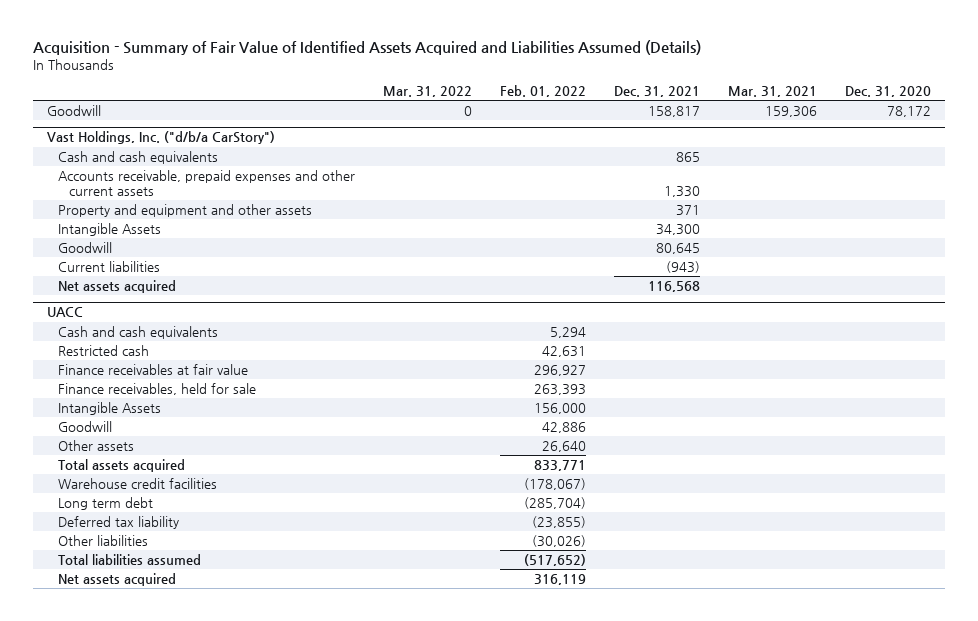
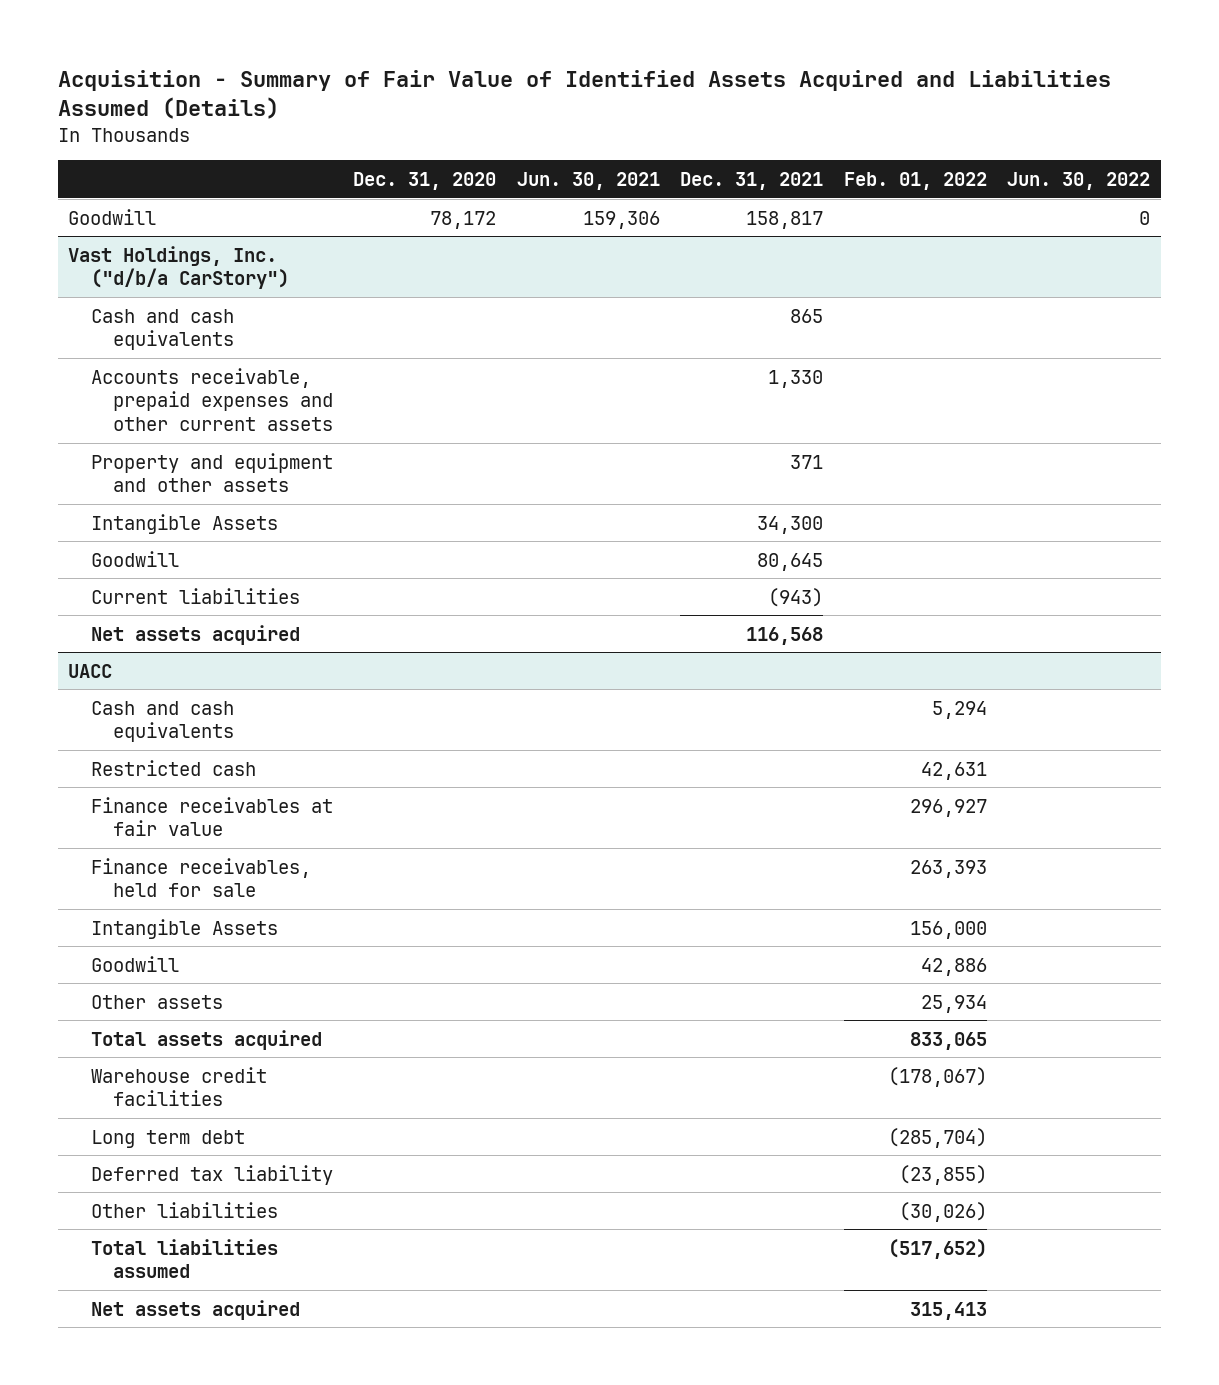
- | Mar. 31, 2022 | Feb. 01, 2022 | Dec. 31, 2021 | Mar. 31, 2021 | Dec. 31, 2020
+ | Dec. 31, 2020 | Jun. 30, 2021 | Dec. 31, 2021 | Feb. 01, 2022 | Jun. 30, 2022
@ UACC
- Other assets | | 26,640 | | |
- Total assets acquired | | 833,771 | | |
+ Other assets | | | | 25,934 |
+ Total assets acquired | | | | 833,065 |
- Net assets acquired | | 316,119 | | |
+ Net assets acquired | | | | 315,413 |

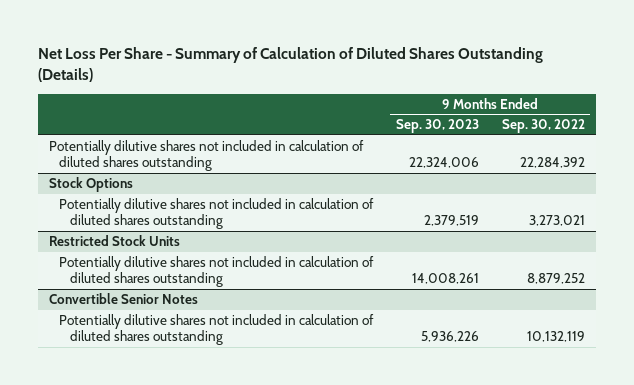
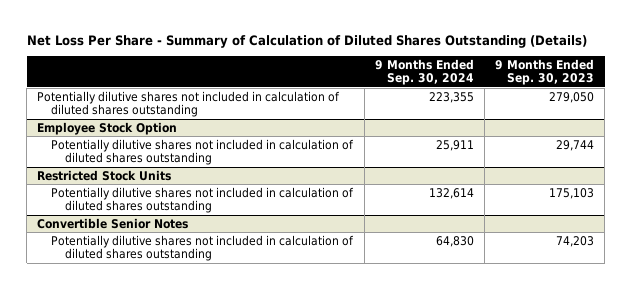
- | 9 Months Ended Sep. 30, 2023 | 9 Months Ended Sep. 30, 2022
+ | 9 Months Ended Sep. 30, 2024 | 9 Months Ended Sep. 30, 2023
- Potentially dilutive shares not included in calculation of diluted shares outstanding | 22,324,006 | 22,284,392
- Stock Options
- Potentially dilutive shares not included in calculation of diluted shares outstanding | 2,379,519 | 3,273,021
+ Potentially dilutive shares not included in calculation of diluted shares outstanding | 223,355 | 279,050
+ Employee Stock Option
+ Potentially dilutive shares not included in calculation of diluted shares outstanding | 25,911 | 29,744
@ Restricted Stock Units
- Potentially dilutive shares not included in calculation of diluted shares outstanding | 14,008,261 | 8,879,252
+ Potentially dilutive shares not included in calculation of diluted shares outstanding | 132,614 | 175,103
@ Convertible Senior Notes
- Potentially dilutive shares not included in calculation of diluted shares outstanding | 5,936,226 | 10,132,119
+ Potentially dilutive shares not included in calculation of diluted shares outstanding | 64,830 | 74,203

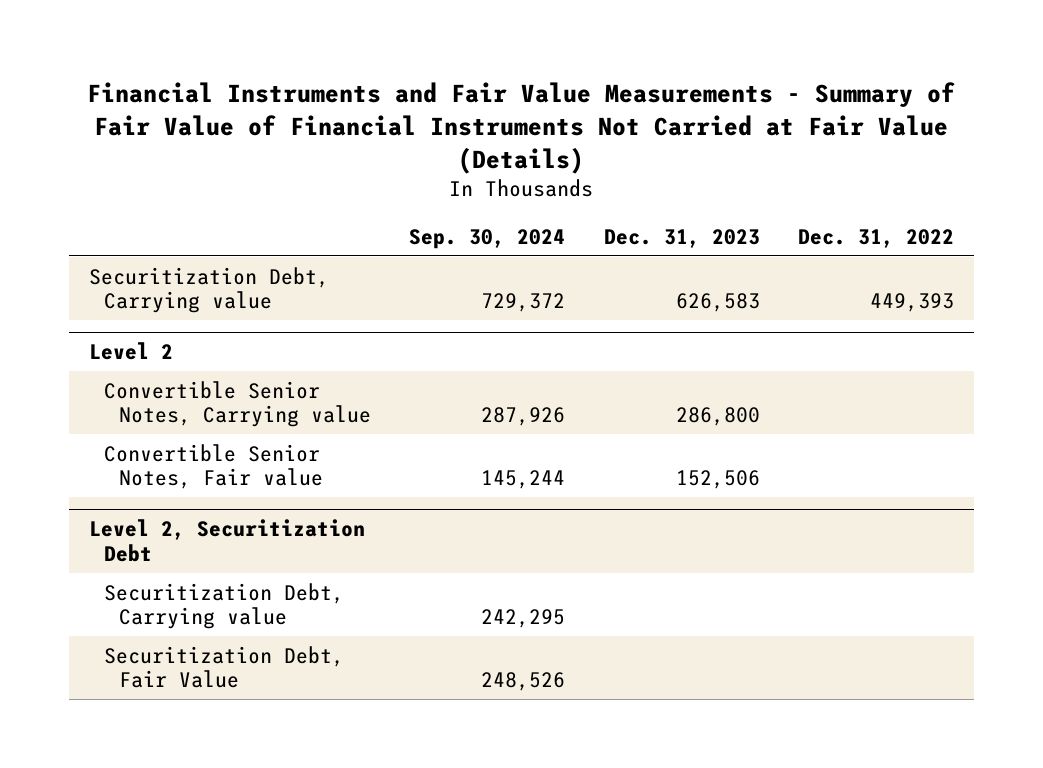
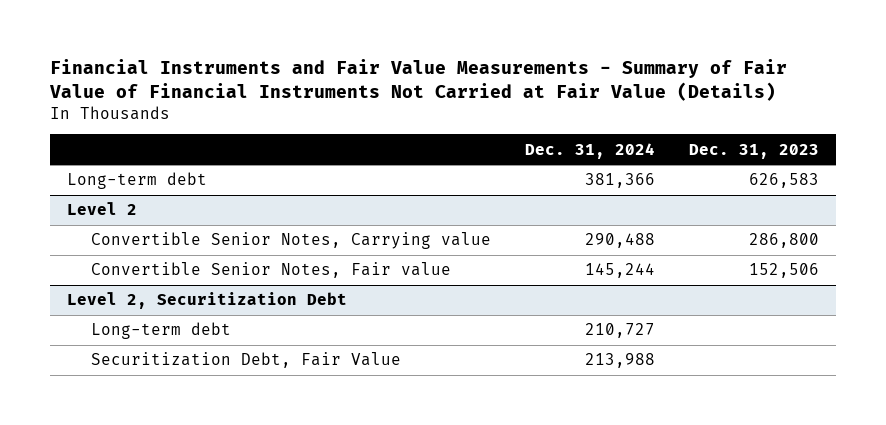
- | Sep. 30, 2024 | Dec. 31, 2023 | Dec. 31, 2022
+ | Dec. 31, 2024 | Dec. 31, 2023
- Securitization Debt, Carrying value | 729,372 | 626,583 | 449,393
+ Long-term debt | 381,366 | 626,583
@ Level 2, Securitization Debt
- Securitization Debt, Carrying value | 242,295 | |
+ Long-term debt | 210,727 |

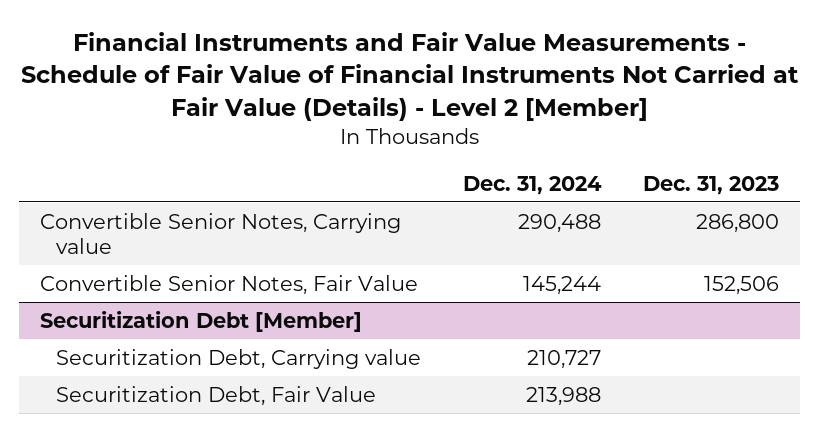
- Financial Instruments and Fair Value Measurements - Summary of Fair Value of Financial Instruments Not Carried at Fair Value (Details)
+ Financial Instruments and Fair Value Measurements - Schedule of Fair Value of Financial Instruments Not Carried at Fair Value (Details) - Level 2 [Member]
- Long-term debt | 381,366 | 626,583
- Level 2
- Convertible Senior Notes, Fair value | 145,244 | 152,506
- Level 2, Securitization Debt
- Long-term debt | 210,727 |
+ Convertible Senior Notes, Fair Value | 145,244 | 152,506
+ Securitization Debt [Member]
+ Securitization Debt, Carrying value | 210,727 |

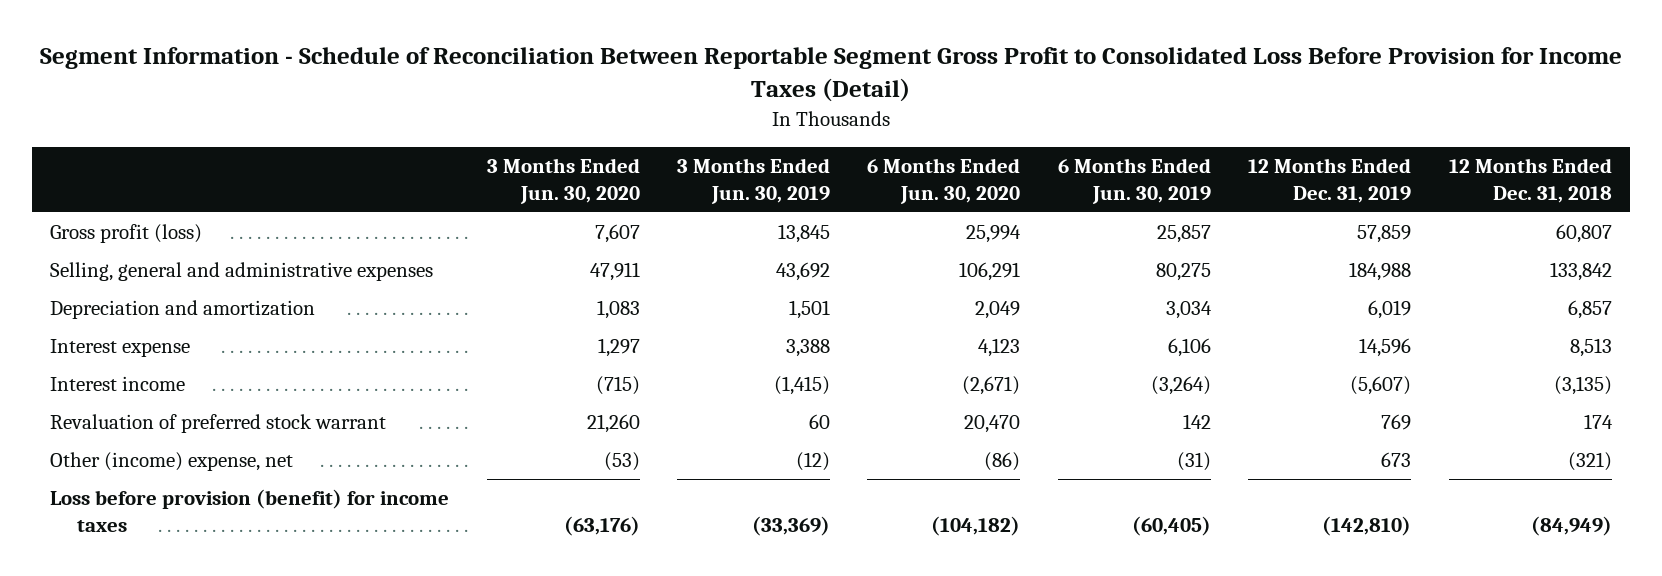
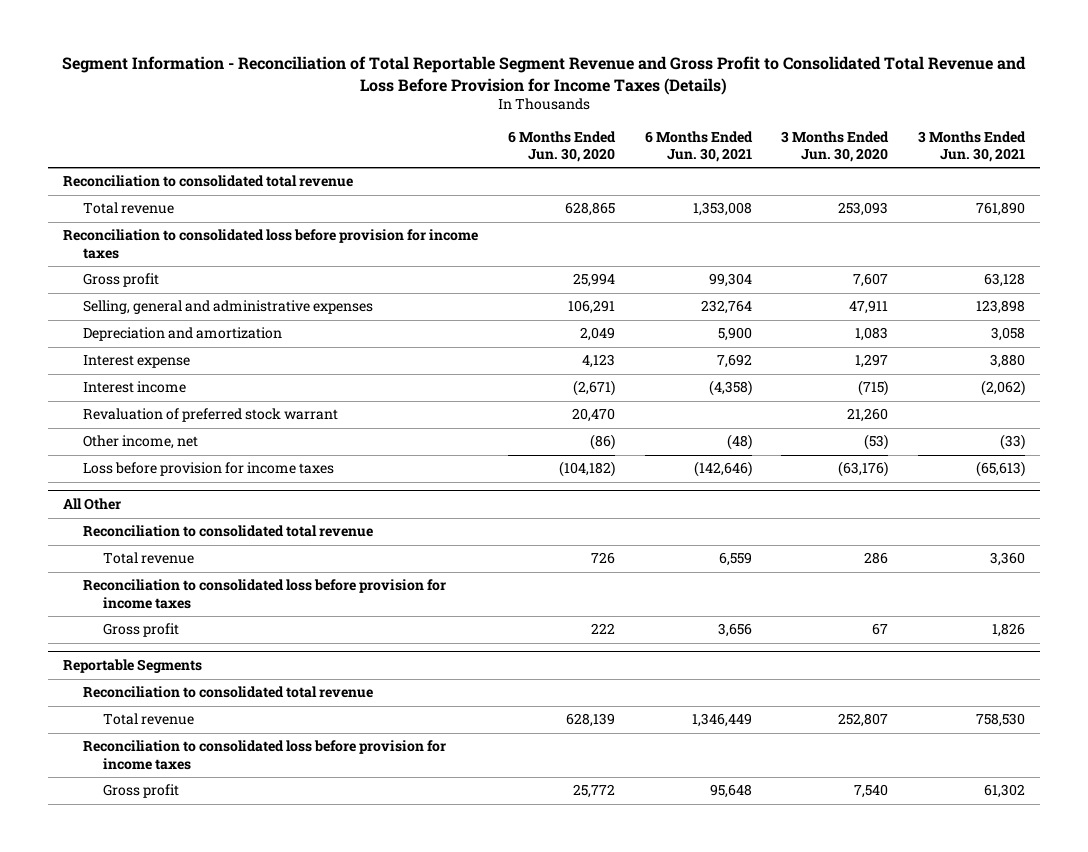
- Segment Information - Schedule of Reconciliation Between Reportable Segment Gross Profit to Consolidated Loss Before Provision for Income Taxes (Detail)
+ Segment Information - Reconciliation of Total Reportable Segment Revenue and Gross Profit to Consolidated Total Revenue and Loss Before Provision for Income Taxes (Details)
- | 3 Months Ended Jun. 30, 2020 | 3 Months Ended Jun. 30, 2019 | 6 Months Ended Jun. 30, 2020 | 6 Months Ended Jun. 30, 2019 | 12 Months Ended Dec. 31, 2019 | 12 Months Ended Dec. 31, 2018
+ | 6 Months Ended Jun. 30, 2020 | 6 Months Ended Jun. 30, 2021 | 3 Months Ended Jun. 30, 2020 | 3 Months Ended Jun. 30, 2021
- Gross profit (loss) | 7,607 | 13,845 | 25,994 | 25,857 | 57,859 | 60,807
+ Reconciliation to consolidated total revenue
+ Total revenue | 628,865 | 1,353,008 | 253,093 | 761,890
+ Reconciliation to consolidated loss before provision for income taxes
+ Gross profit | 25,994 | 99,304 | 7,607 | 63,128
- Other (income) expense, net | (53) | (12) | (86) | (31) | 673 | (321)
- Loss before provision (benefit) for income taxes | (63,176) | (33,369) | (104,182) | (60,405) | (142,810) | (84,949)
+ Other income, net | (86) | (48) | (53) | (33)
+ Loss before provision for income taxes | (104,182) | (142,646) | (63,176) | (65,613)
+ All Other
+ Reconciliation to consolidated total revenue
+ Total revenue | 726 | 6,559 | 286 | 3,360
+ Reconciliation to consolidated loss before provision for income taxes
+ Gross profit | 222 | 3,656 | 67 | 1,826
+ Reportable Segments
+ Reconciliation to consolidated total revenue
+ Total revenue | 628,139 | 1,346,449 | 252,807 | 758,530
+ Reconciliation to consolidated loss before provision for income taxes
+ Gross profit | 25,772 | 95,648 | 7,540 | 61,302

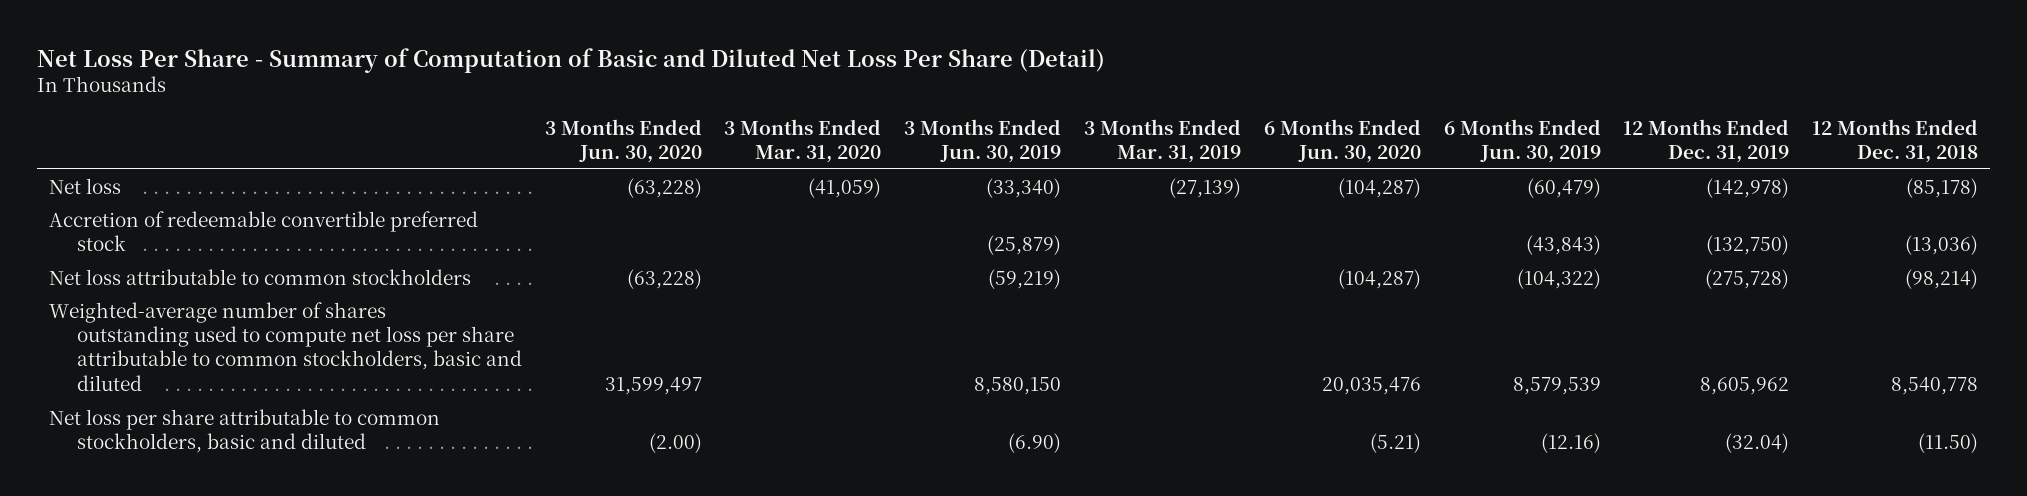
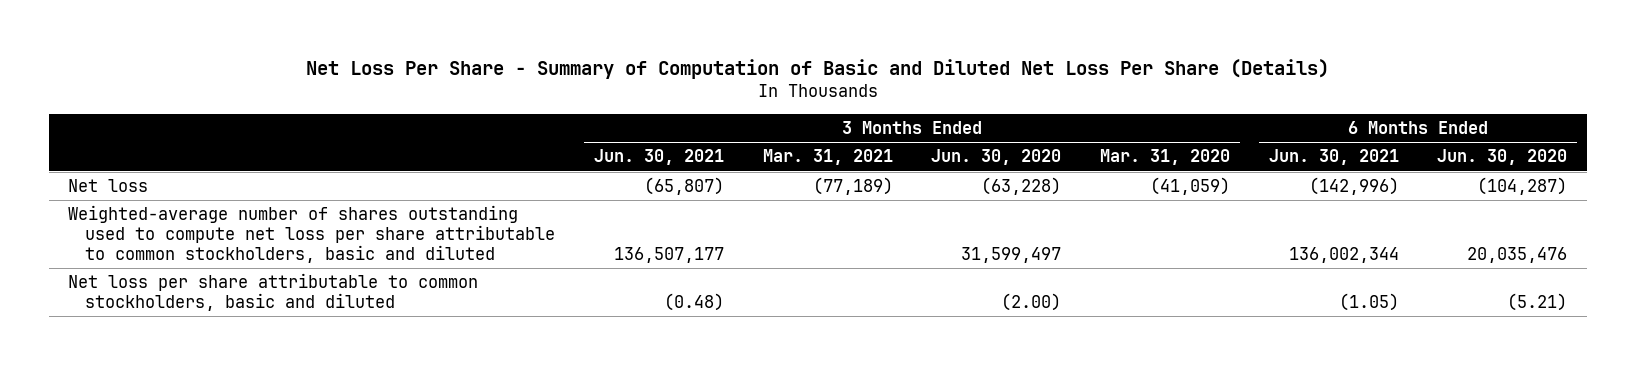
- Net Loss Per Share - Summary of Computation of Basic and Diluted Net Loss Per Share (Detail)
+ Net Loss Per Share - Summary of Computation of Basic and Diluted Net Loss Per Share (Details)
- | 3 Months Ended Jun. 30, 2020 | 3 Months Ended Mar. 31, 2020 | 3 Months Ended Jun. 30, 2019 | 3 Months Ended Mar. 31, 2019 | 6 Months Ended Jun. 30, 2020 | 6 Months Ended Jun. 30, 2019 | 12 Months Ended Dec. 31, 2019 | 12 Months Ended Dec. 31, 2018
+ | 3 Months Ended Jun. 30, 2021 | 3 Months Ended Mar. 31, 2021 | 3 Months Ended Jun. 30, 2020 | 3 Months Ended Mar. 31, 2020 | 6 Months Ended Jun. 30, 2021 | 6 Months Ended Jun. 30, 2020
- Accretion of redeemable convertible preferred stock | | | (25,879) | | | (43,843) | (132,750) | (13,036)
- Net loss attributable to common stockholders | (63,228) | | (59,219) | | (104,287) | (104,322) | (275,728) | (98,214)

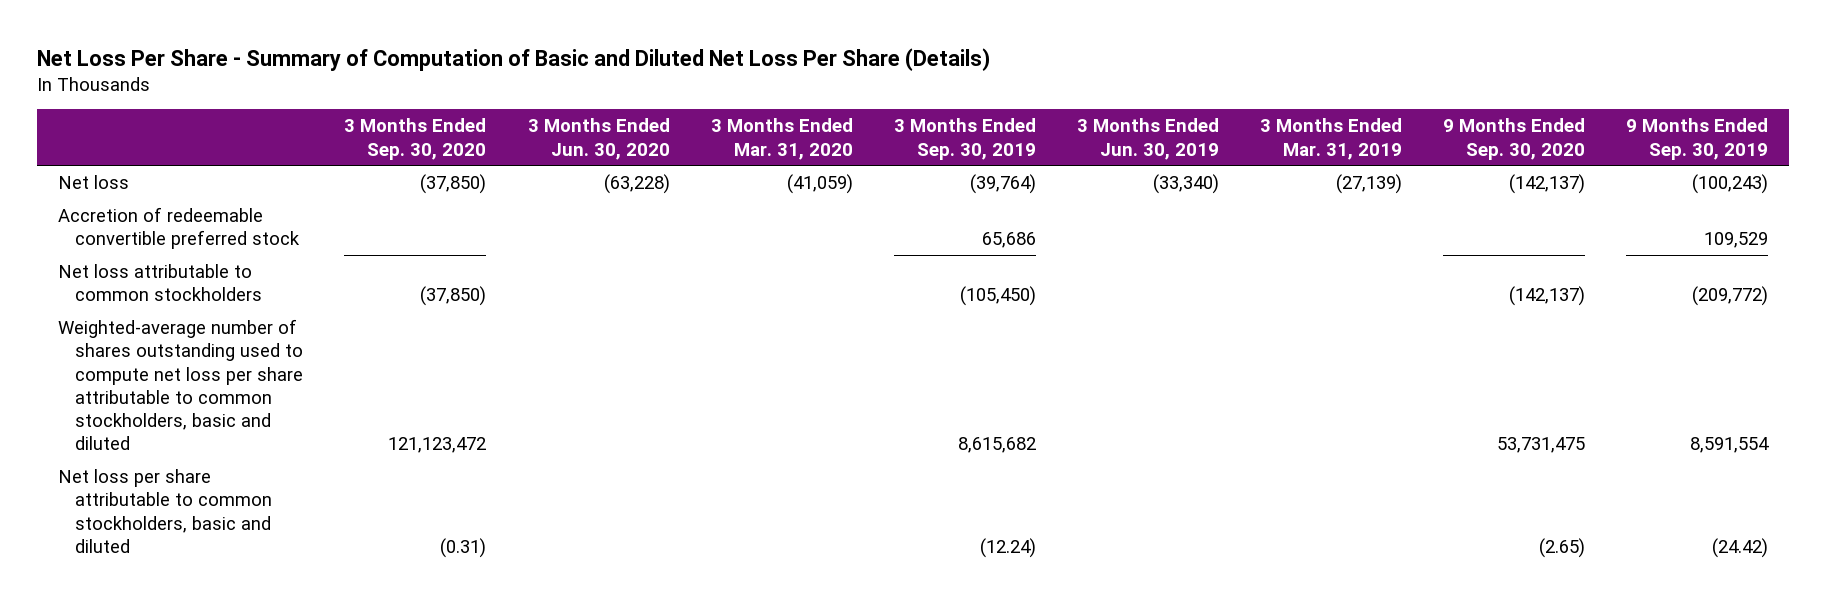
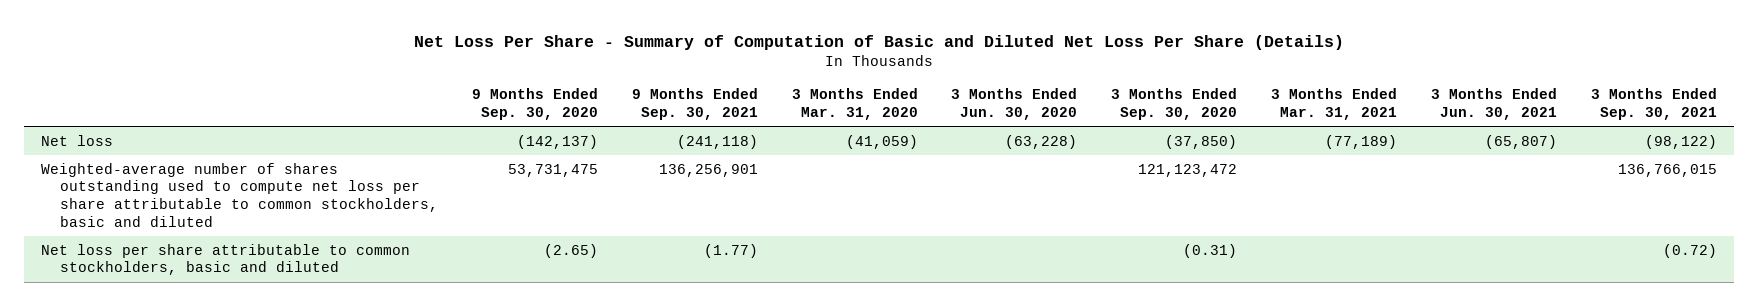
- | 3 Months Ended Sep. 30, 2020 | 3 Months Ended Jun. 30, 2020 | 3 Months Ended Mar. 31, 2020 | 3 Months Ended Sep. 30, 2019 | 3 Months Ended Jun. 30, 2019 | 3 Months Ended Mar. 31, 2019 | 9 Months Ended Sep. 30, 2020 | 9 Months Ended Sep. 30, 2019
+ | 9 Months Ended Sep. 30, 2020 | 9 Months Ended Sep. 30, 2021 | 3 Months Ended Mar. 31, 2020 | 3 Months Ended Jun. 30, 2020 | 3 Months Ended Sep. 30, 2020 | 3 Months Ended Mar. 31, 2021 | 3 Months Ended Jun. 30, 2021 | 3 Months Ended Sep. 30, 2021
- Accretion of redeemable convertible preferred stock | | | | 65,686 | | | | 109,529
- Net loss attributable to common stockholders | (37,850) | | | (105,450) | | | (142,137) | (209,772)

